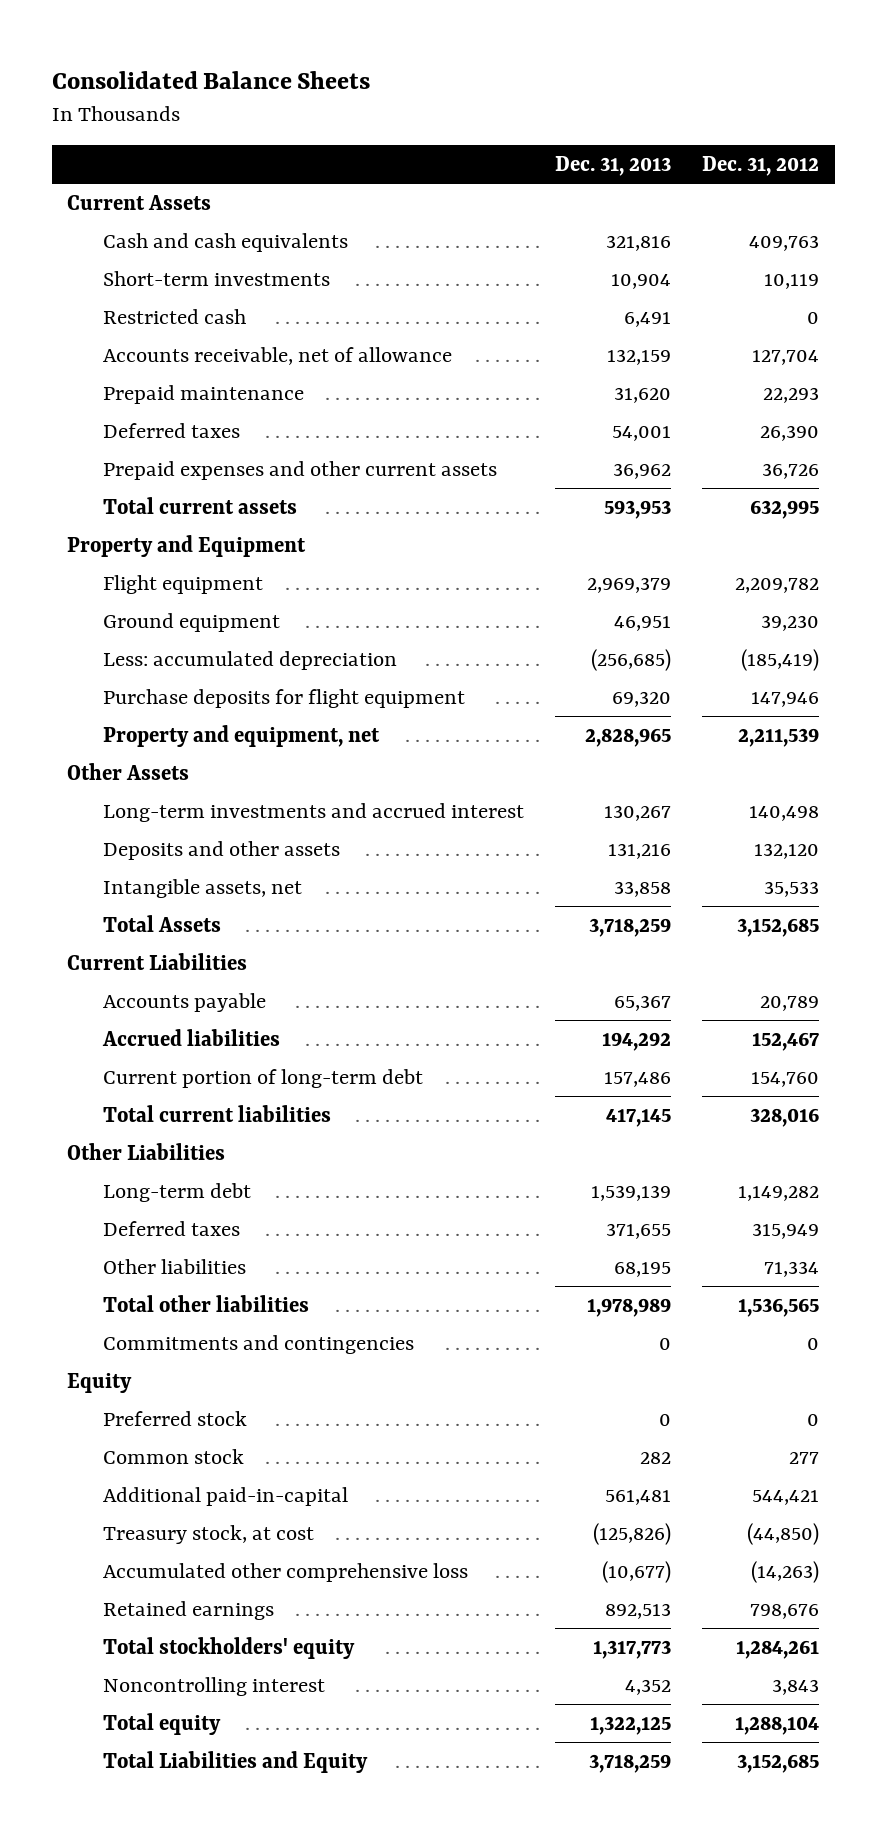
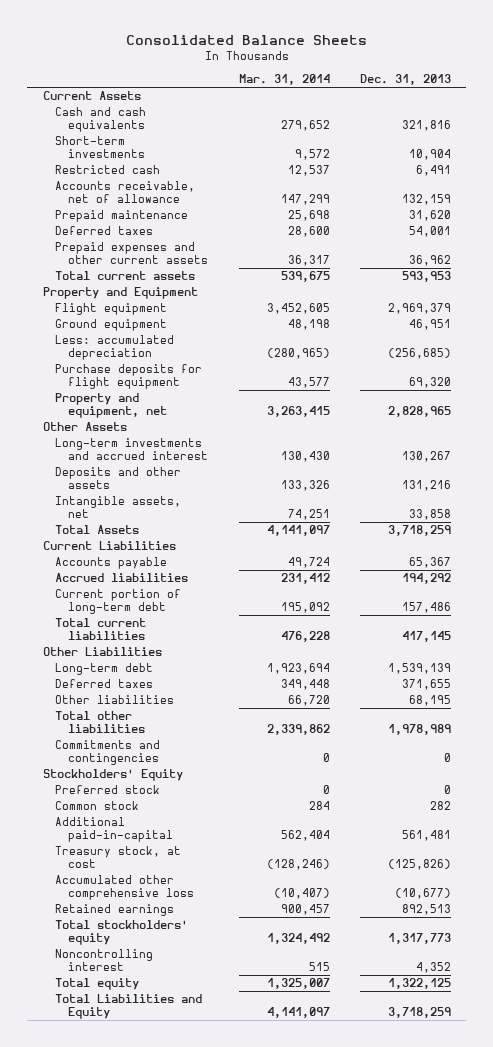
- | Dec. 31, 2013 | Dec. 31, 2012
+ | Mar. 31, 2014 | Dec. 31, 2013
- Equity
+ Stockholders' Equity

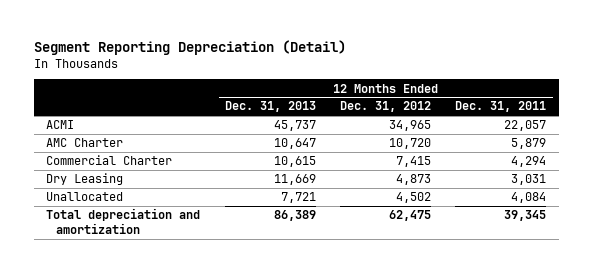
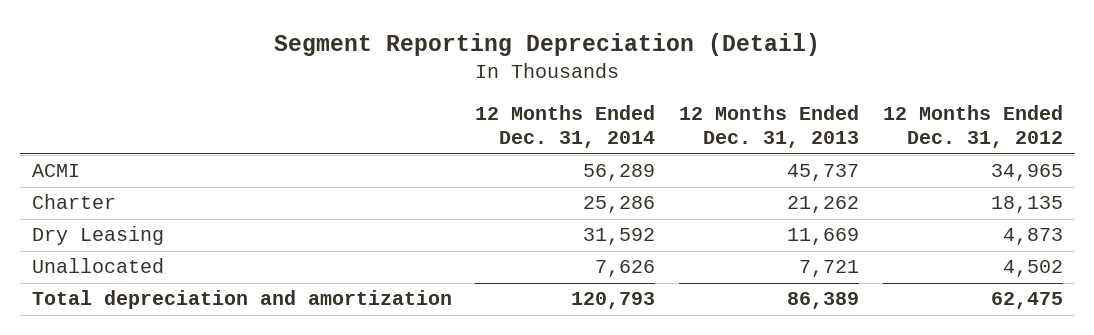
- | 12 Months Ended Dec. 31, 2013 | 12 Months Ended Dec. 31, 2012 | 12 Months Ended Dec. 31, 2011
+ | 12 Months Ended Dec. 31, 2014 | 12 Months Ended Dec. 31, 2013 | 12 Months Ended Dec. 31, 2012
- AMC Charter | 10,647 | 10,720 | 5,879
- Commercial Charter | 10,615 | 7,415 | 4,294
+ Charter | 25,286 | 21,262 | 18,135

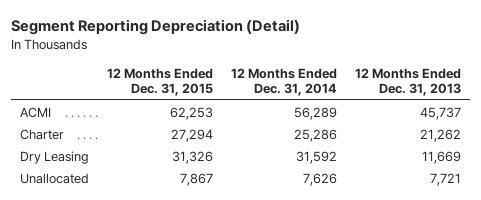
- | 12 Months Ended Dec. 31, 2014 | 12 Months Ended Dec. 31, 2013 | 12 Months Ended Dec. 31, 2012
+ | 12 Months Ended Dec. 31, 2015 | 12 Months Ended Dec. 31, 2014 | 12 Months Ended Dec. 31, 2013
- Total depreciation and amortization | 120,793 | 86,389 | 62,475

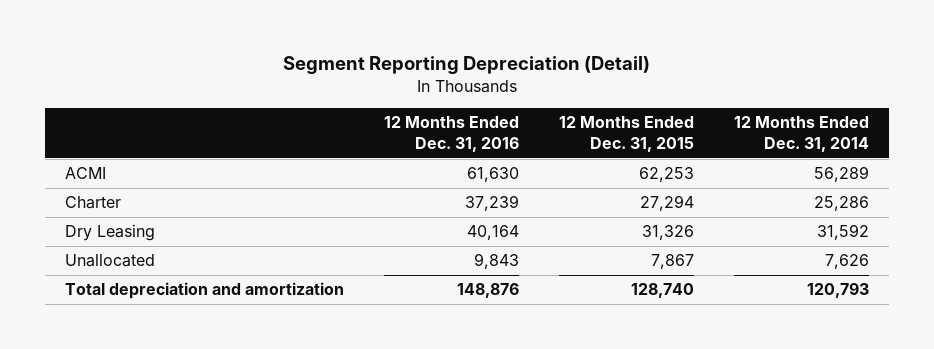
- | 12 Months Ended Dec. 31, 2015 | 12 Months Ended Dec. 31, 2014 | 12 Months Ended Dec. 31, 2013
+ | 12 Months Ended Dec. 31, 2016 | 12 Months Ended Dec. 31, 2015 | 12 Months Ended Dec. 31, 2014
+ Total depreciation and amortization | 148,876 | 128,740 | 120,793

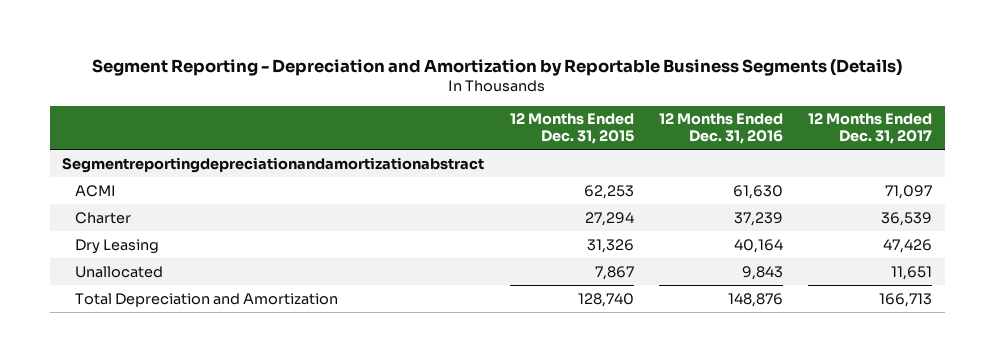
- Segment Reporting Depreciation (Detail)
+ Segment Reporting - Depreciation and Amortization by Reportable Business Segments (Details)
- | 12 Months Ended Dec. 31, 2016 | 12 Months Ended Dec. 31, 2015 | 12 Months Ended Dec. 31, 2014
+ | 12 Months Ended Dec. 31, 2015 | 12 Months Ended Dec. 31, 2016 | 12 Months Ended Dec. 31, 2017
+ Segmentreportingdepreciationandamortizationabstract
- Total depreciation and amortization | 148,876 | 128,740 | 120,793
+ Total Depreciation and Amortization | 128,740 | 148,876 | 166,713

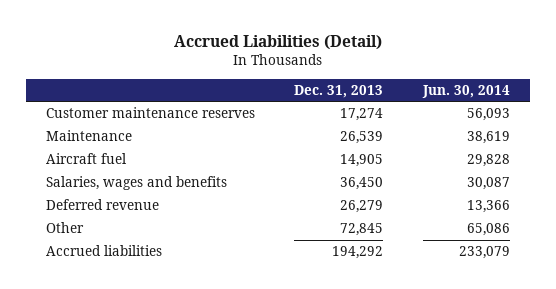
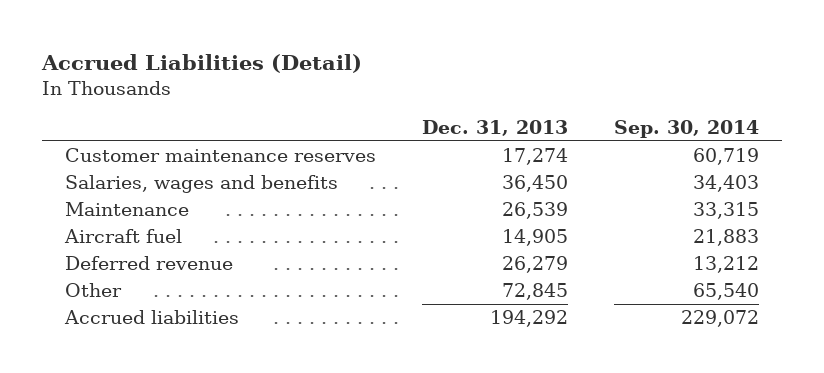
- | Dec. 31, 2013 | Jun. 30, 2014
+ | Dec. 31, 2013 | Sep. 30, 2014
moved up: Salaries, wages and benefits | 36,450 | 34,403

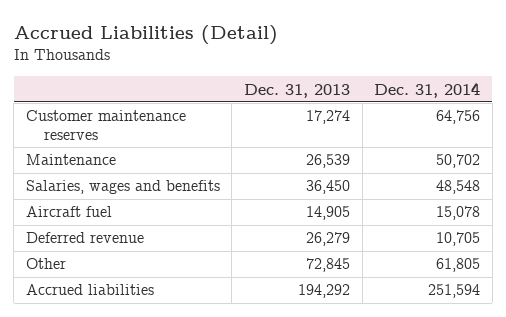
- | Dec. 31, 2013 | Sep. 30, 2014
+ | Dec. 31, 2013 | Dec. 31, 2014
moved down: Salaries, wages and benefits | 36,450 | 48,548

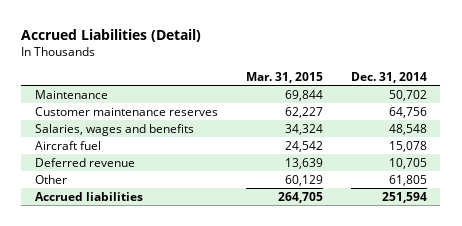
- | Dec. 31, 2013 | Dec. 31, 2014
+ | Mar. 31, 2015 | Dec. 31, 2014
moved down: Customer maintenance reserves | 62,227 | 64,756

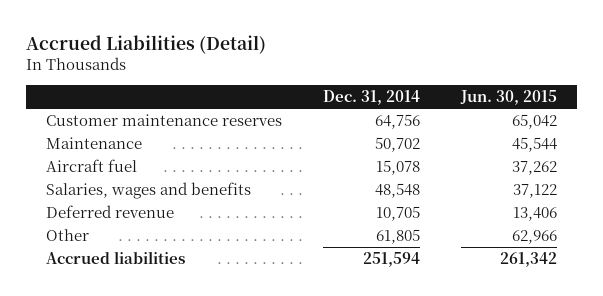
- | Mar. 31, 2015 | Dec. 31, 2014
+ | Dec. 31, 2014 | Jun. 30, 2015
moved down: Maintenance | 50,702 | 45,544
moved down: Salaries, wages and benefits | 48,548 | 37,122

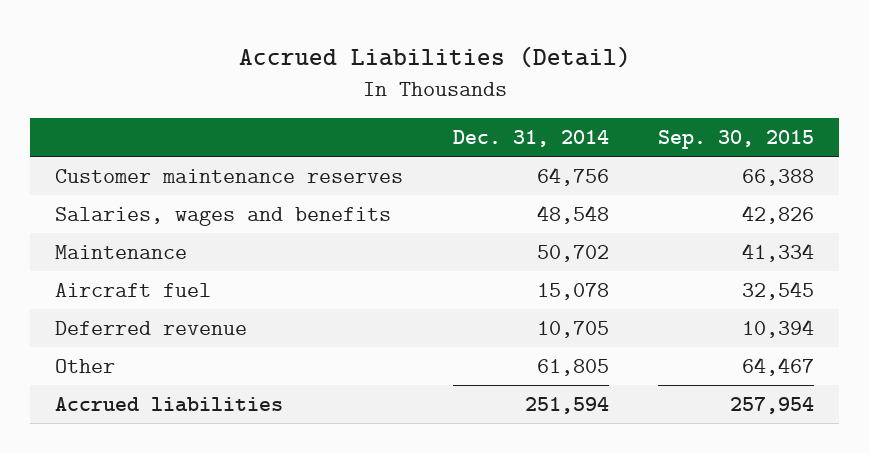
- | Dec. 31, 2014 | Jun. 30, 2015
+ | Dec. 31, 2014 | Sep. 30, 2015
moved up: Salaries, wages and benefits | 48,548 | 42,826

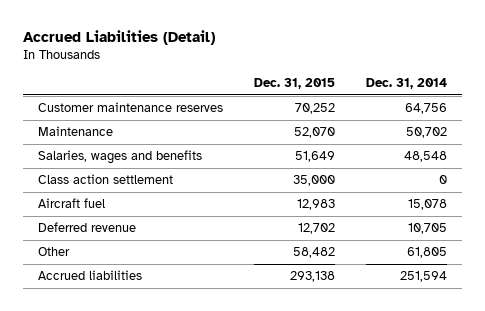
- | Dec. 31, 2014 | Sep. 30, 2015
+ | Dec. 31, 2015 | Dec. 31, 2014
moved down: Salaries, wages and benefits | 51,649 | 48,548
+ Class action settlement | 35,000 | 0

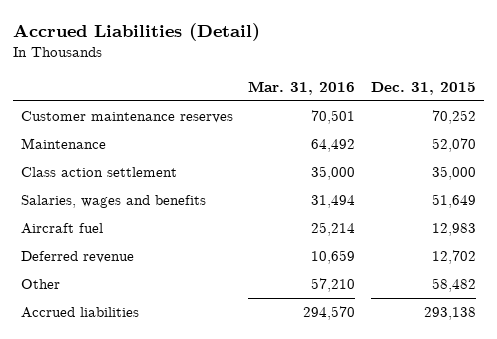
- | Dec. 31, 2015 | Dec. 31, 2014
+ | Mar. 31, 2016 | Dec. 31, 2015
moved down: Salaries, wages and benefits | 31,494 | 51,649

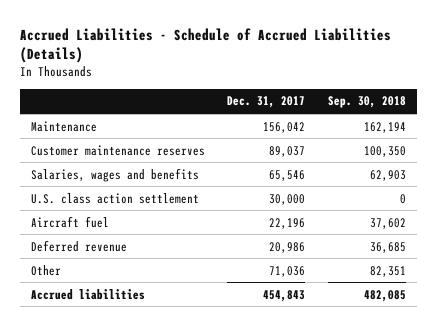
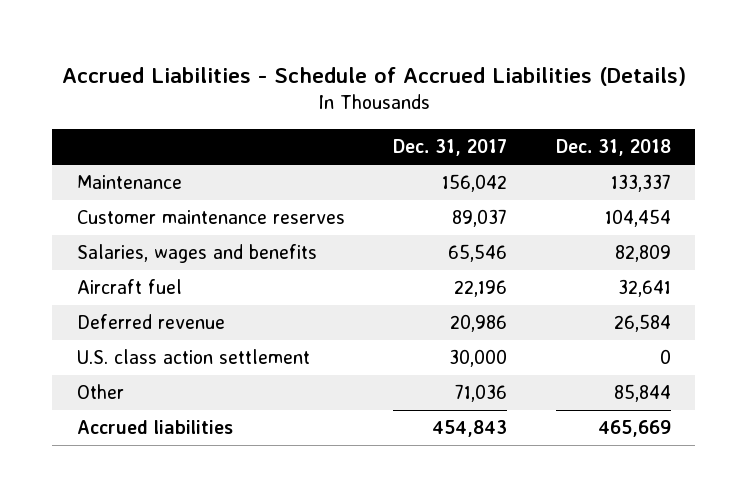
- | Dec. 31, 2017 | Sep. 30, 2018
+ | Dec. 31, 2017 | Dec. 31, 2018
moved down: U.S. class action settlement | 30,000 | 0

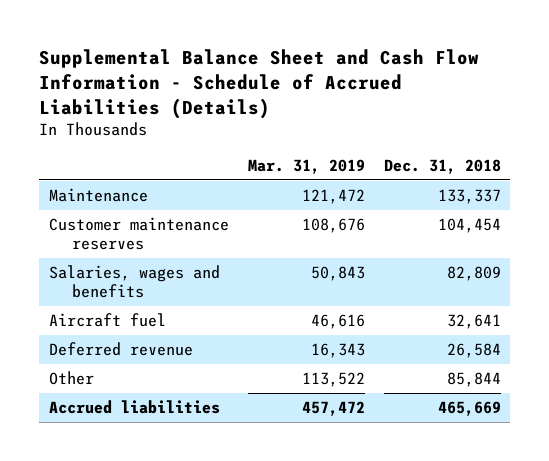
- Accrued Liabilities - Schedule of Accrued Liabilities (Details)
+ Supplemental Balance Sheet and Cash Flow Information - Schedule of Accrued Liabilities (Details)
- | Dec. 31, 2017 | Dec. 31, 2018
+ | Mar. 31, 2019 | Dec. 31, 2018
- U.S. class action settlement | 30,000 | 0

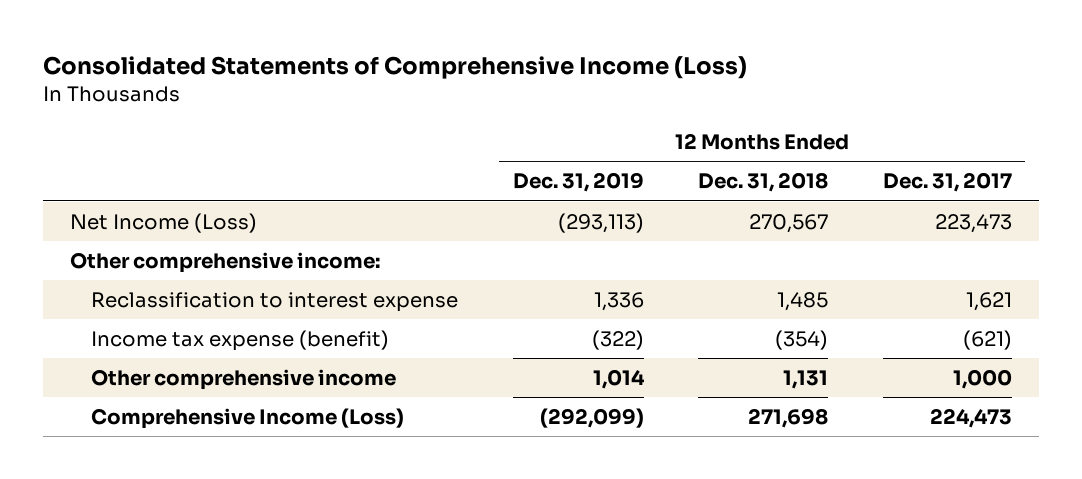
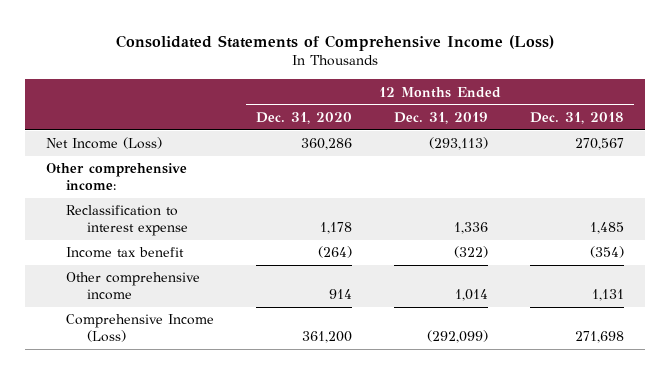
- | 12 Months Ended Dec. 31, 2019 | 12 Months Ended Dec. 31, 2018 | 12 Months Ended Dec. 31, 2017
+ | 12 Months Ended Dec. 31, 2020 | 12 Months Ended Dec. 31, 2019 | 12 Months Ended Dec. 31, 2018
- Income tax expense (benefit) | (322) | (354) | (621)
+ Income tax benefit | (264) | (322) | (354)

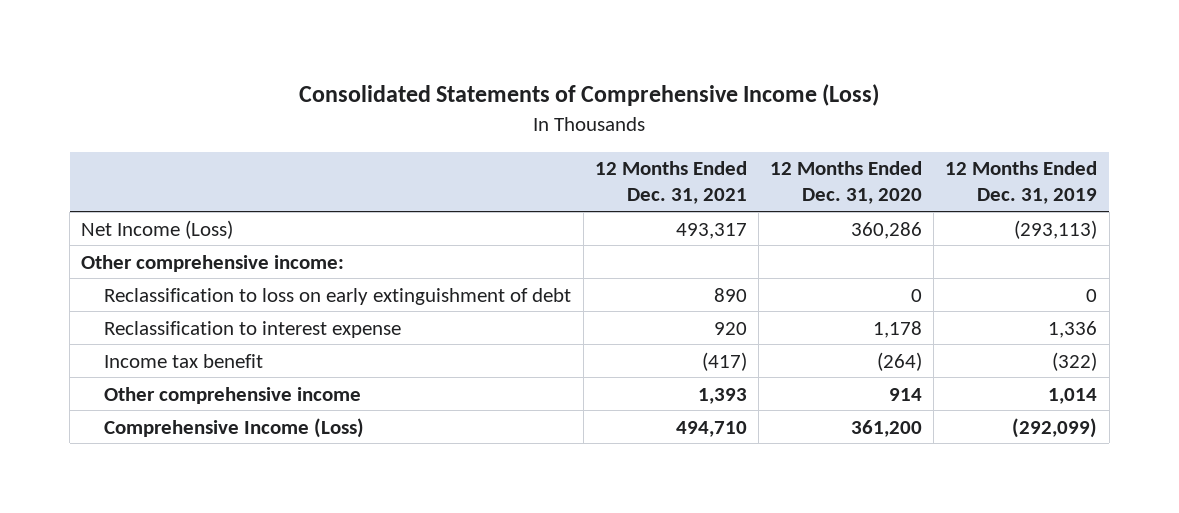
- | 12 Months Ended Dec. 31, 2020 | 12 Months Ended Dec. 31, 2019 | 12 Months Ended Dec. 31, 2018
+ | 12 Months Ended Dec. 31, 2021 | 12 Months Ended Dec. 31, 2020 | 12 Months Ended Dec. 31, 2019
+ Reclassification to loss on early extinguishment of debt | 890 | 0 | 0

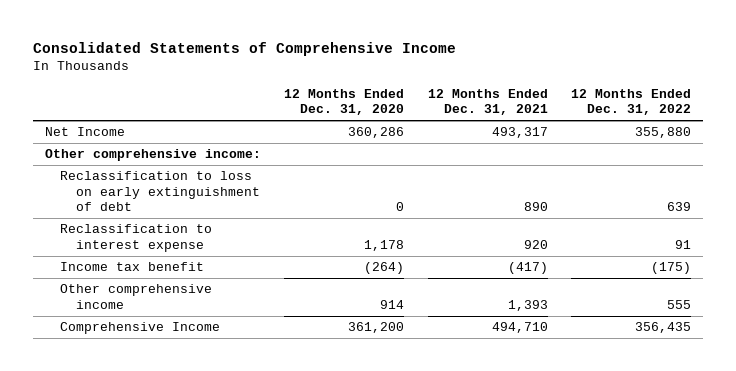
- Consolidated Statements of Comprehensive Income (Loss)
+ Consolidated Statements of Comprehensive Income
- | 12 Months Ended Dec. 31, 2021 | 12 Months Ended Dec. 31, 2020 | 12 Months Ended Dec. 31, 2019
+ | 12 Months Ended Dec. 31, 2020 | 12 Months Ended Dec. 31, 2021 | 12 Months Ended Dec. 31, 2022
- Net Income (Loss) | 493,317 | 360,286 | (293,113)
+ Net Income | 360,286 | 493,317 | 355,880
- Comprehensive Income (Loss) | 494,710 | 361,200 | (292,099)
+ Comprehensive Income | 361,200 | 494,710 | 356,435

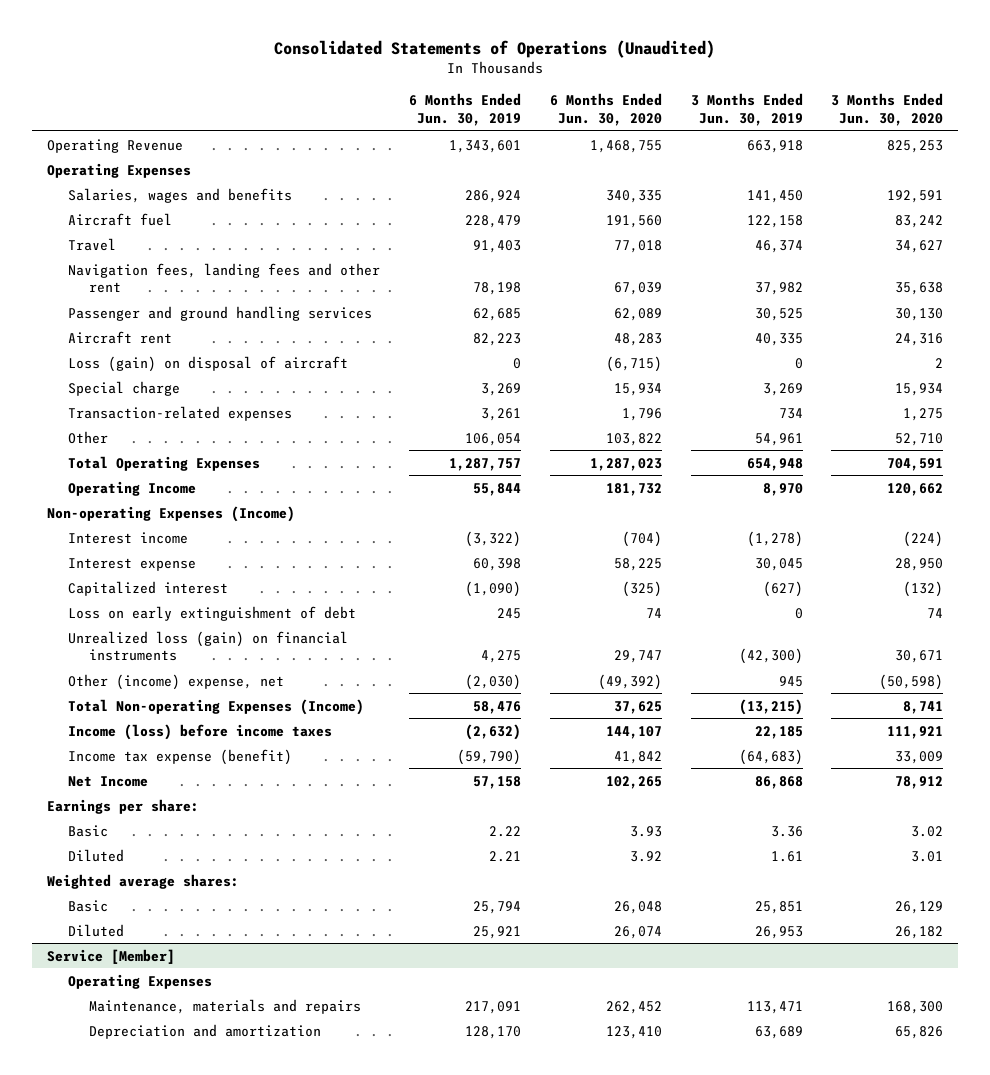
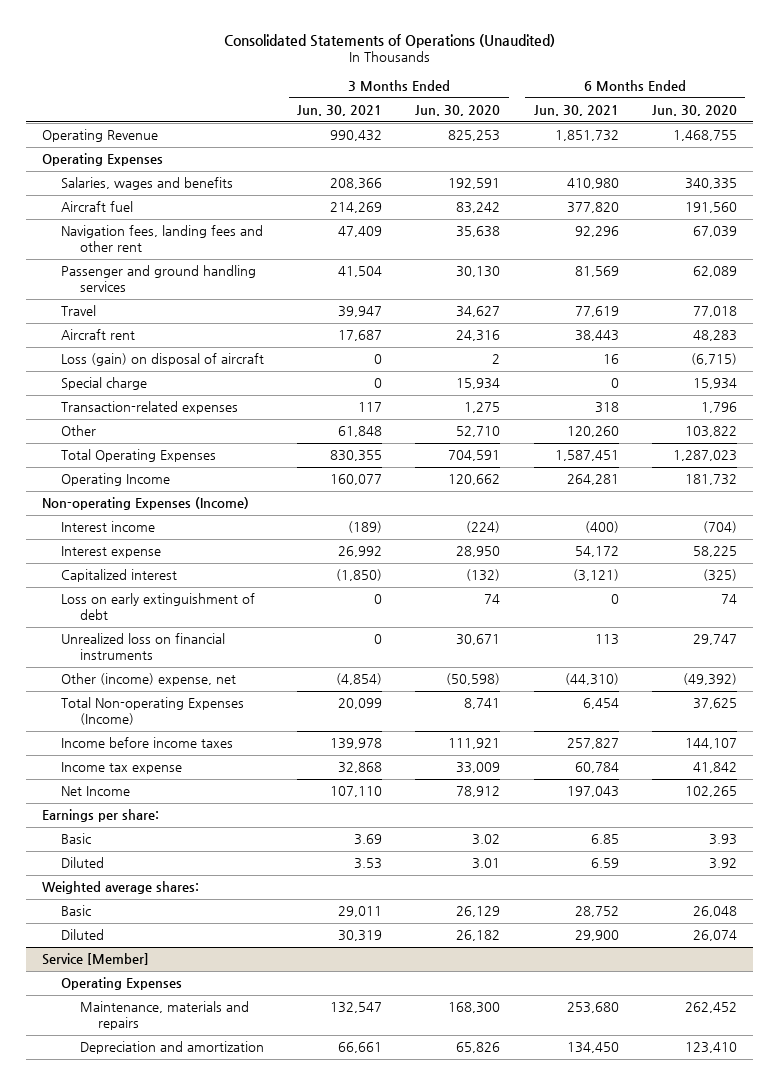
- | 6 Months Ended Jun. 30, 2019 | 6 Months Ended Jun. 30, 2020 | 3 Months Ended Jun. 30, 2019 | 3 Months Ended Jun. 30, 2020
+ | 3 Months Ended Jun. 30, 2021 | 3 Months Ended Jun. 30, 2020 | 6 Months Ended Jun. 30, 2021 | 6 Months Ended Jun. 30, 2020
moved down: Travel | 39,947 | 34,627 | 77,619 | 77,018
- Unrealized loss (gain) on financial instruments | 4,275 | 29,747 | (42,300) | 30,671
+ Unrealized loss on financial instruments | 0 | 30,671 | 113 | 29,747
- Income (loss) before income taxes | (2,632) | 144,107 | 22,185 | 111,921
- Income tax expense (benefit) | (59,790) | 41,842 | (64,683) | 33,009
+ Income before income taxes | 139,978 | 111,921 | 257,827 | 144,107
+ Income tax expense | 32,868 | 33,009 | 60,784 | 41,842

